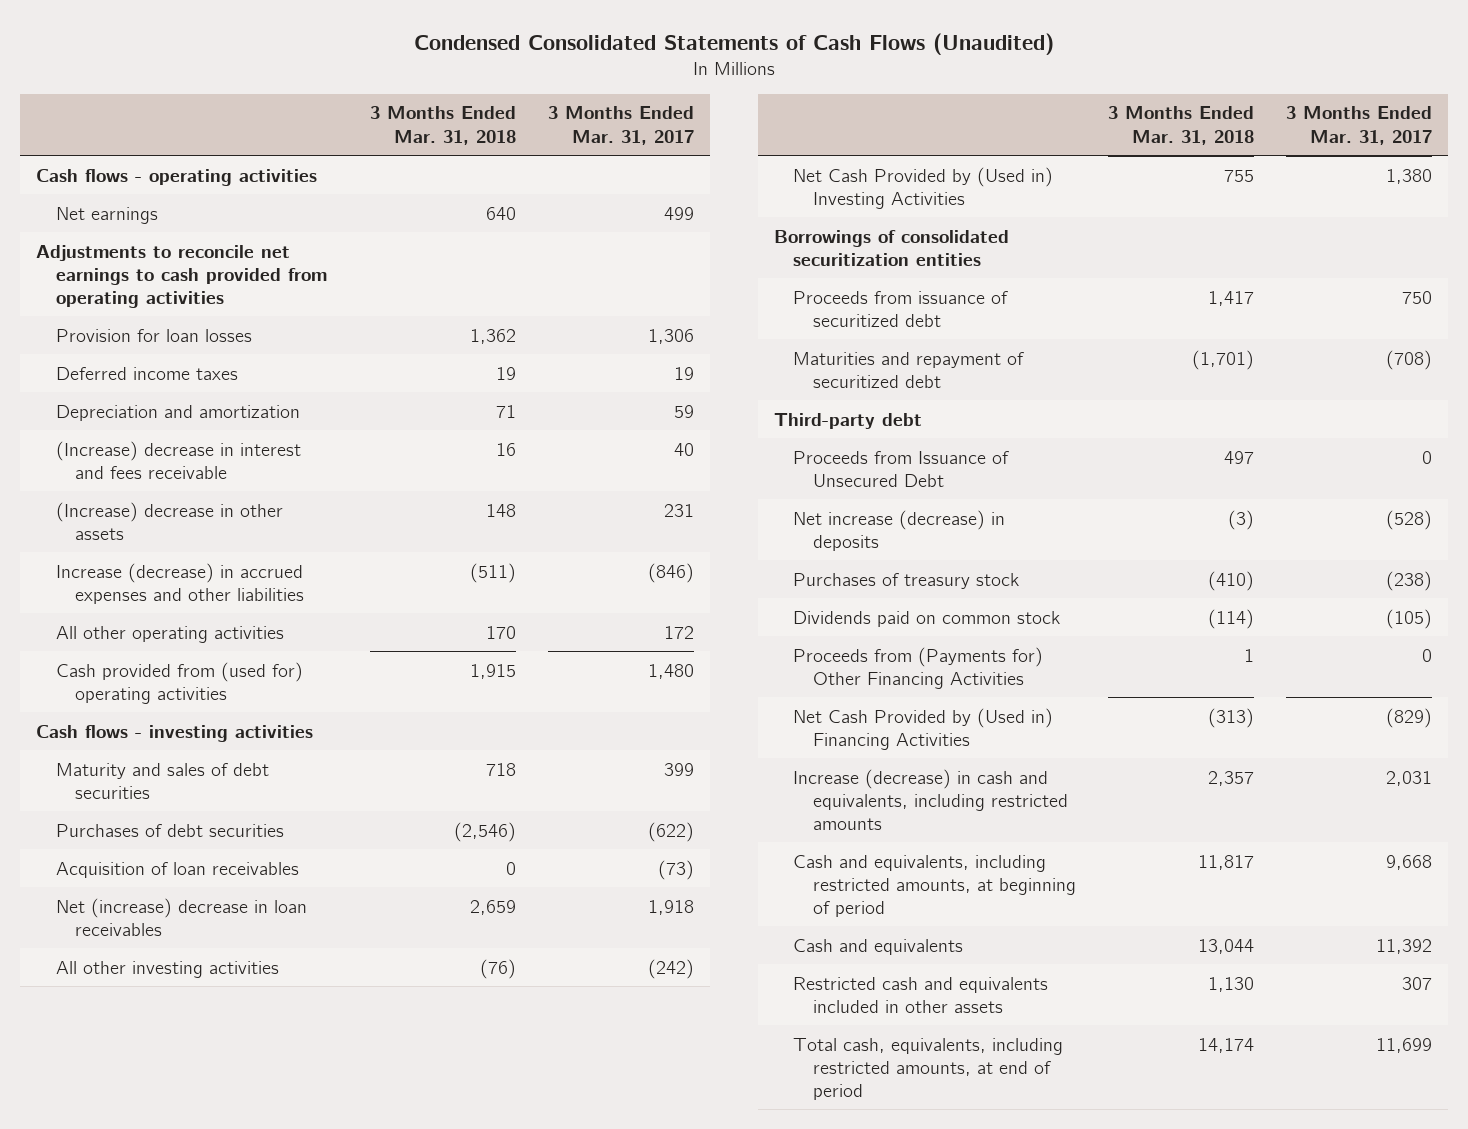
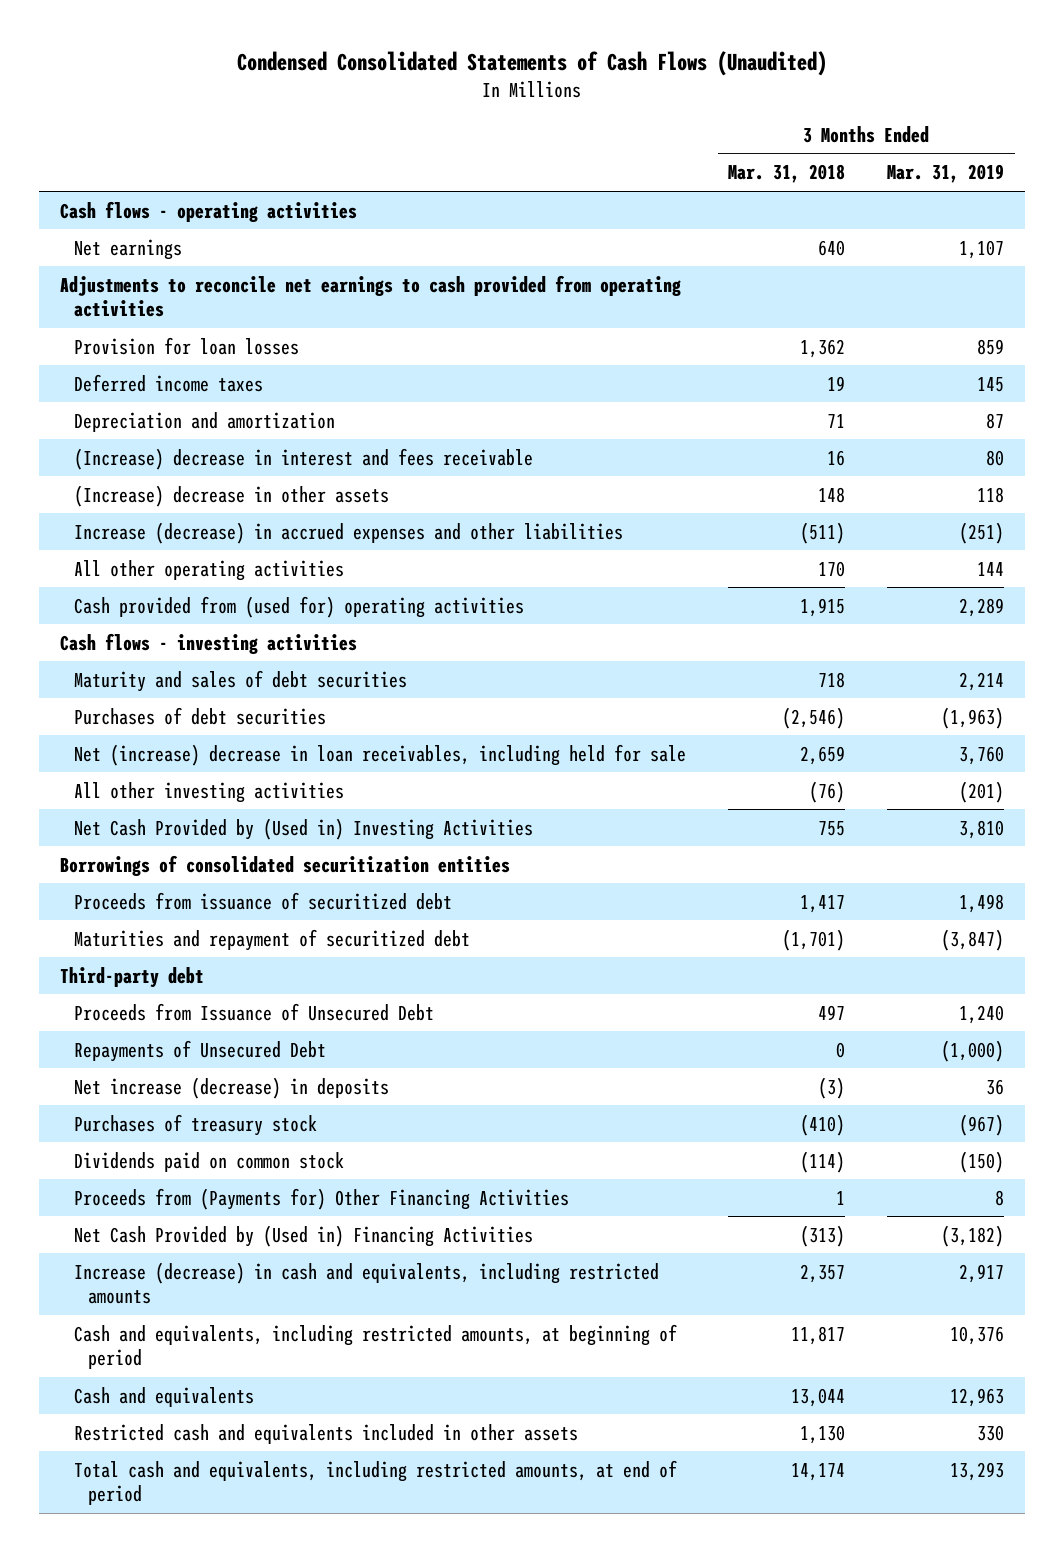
- | 3 Months Ended Mar. 31, 2018 | 3 Months Ended Mar. 31, 2017
+ | 3 Months Ended Mar. 31, 2018 | 3 Months Ended Mar. 31, 2019
- Acquisition of loan receivables | 0 | (73)
- Net (increase) decrease in loan receivables | 2,659 | 1,918
+ Net (increase) decrease in loan receivables, including held for sale | 2,659 | 3,760
+ Repayments of Unsecured Debt | 0 | (1,000)
- Total cash, equivalents, including restricted amounts, at end of period | 14,174 | 11,699
+ Total cash and equivalents, including restricted amounts, at end of period | 14,174 | 13,293

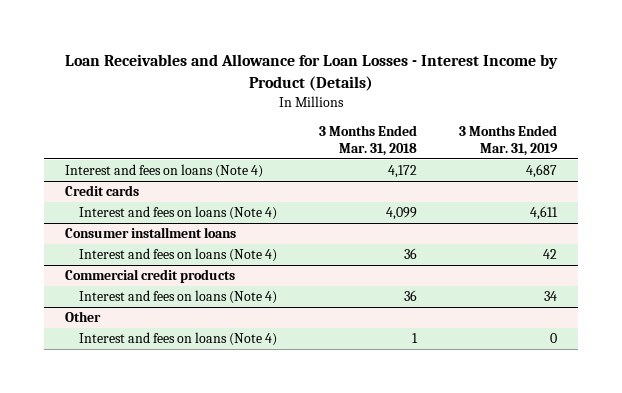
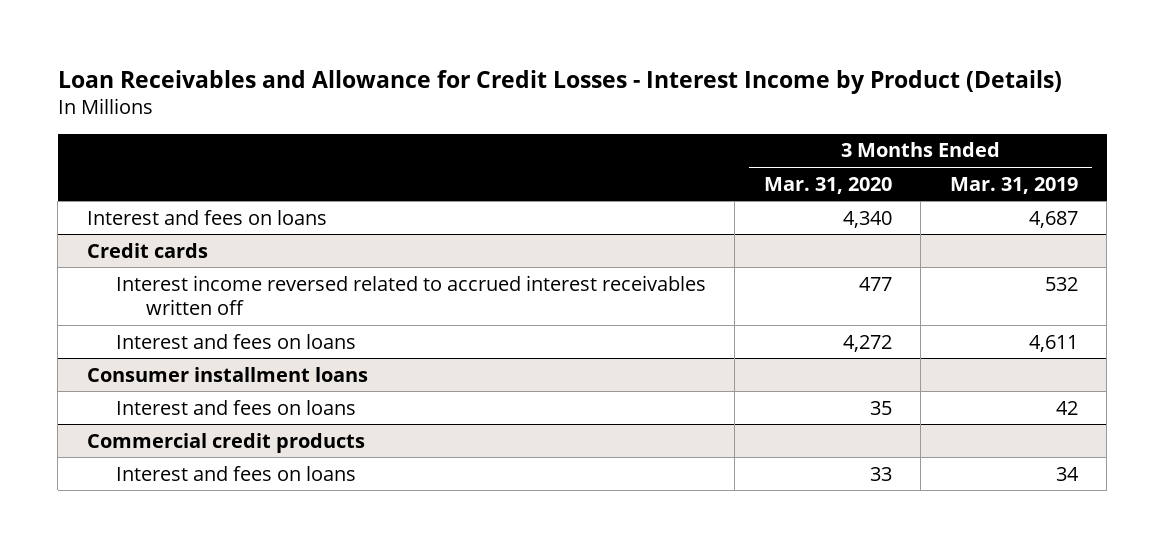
- Loan Receivables and Allowance for Loan Losses - Interest Income by Product (Details)
+ Loan Receivables and Allowance for Credit Losses - Interest Income by Product (Details)
- | 3 Months Ended Mar. 31, 2018 | 3 Months Ended Mar. 31, 2019
+ | 3 Months Ended Mar. 31, 2020 | 3 Months Ended Mar. 31, 2019
- Interest and fees on loans (Note 4) | 4,172 | 4,687
+ Interest and fees on loans | 4,340 | 4,687
@ Credit cards
- Interest and fees on loans (Note 4) | 4,099 | 4,611
+ Interest income reversed related to accrued interest receivables written off | 477 | 532
+ Interest and fees on loans | 4,272 | 4,611
@ Consumer installment loans
- Interest and fees on loans (Note 4) | 36 | 42
+ Interest and fees on loans | 35 | 42
@ Commercial credit products
- Interest and fees on loans (Note 4) | 36 | 34
- Other
- Interest and fees on loans (Note 4) | 1 | 0
@ Commercial credit products
+ Interest and fees on loans | 33 | 34

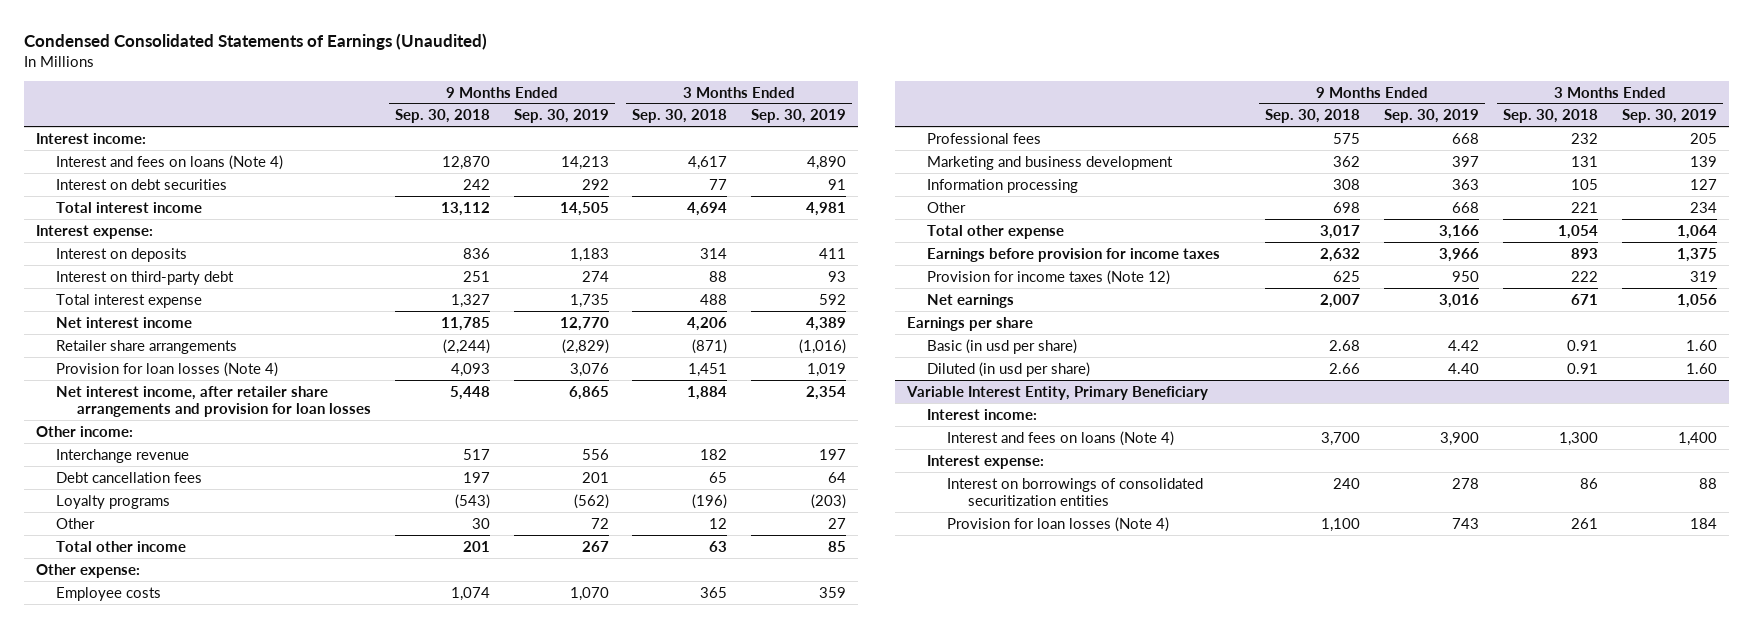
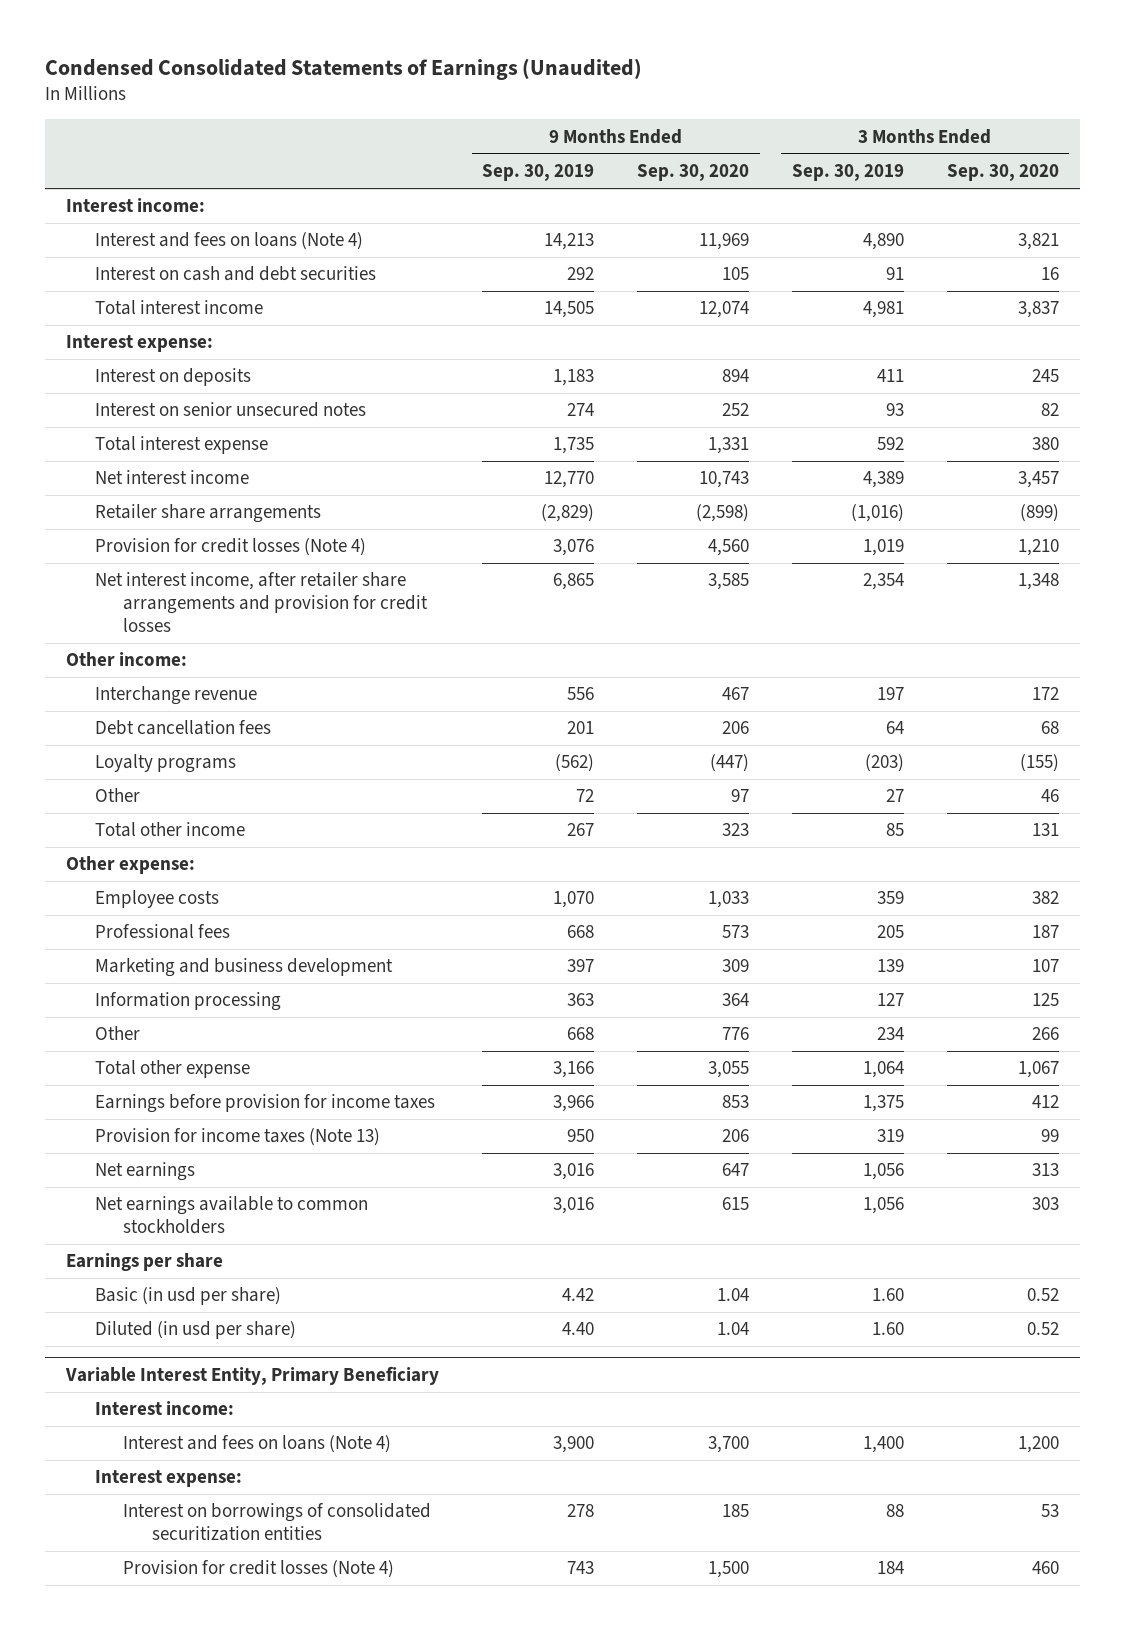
- | 9 Months Ended Sep. 30, 2018 | 9 Months Ended Sep. 30, 2019 | 3 Months Ended Sep. 30, 2018 | 3 Months Ended Sep. 30, 2019
+ | 9 Months Ended Sep. 30, 2019 | 9 Months Ended Sep. 30, 2020 | 3 Months Ended Sep. 30, 2019 | 3 Months Ended Sep. 30, 2020
- Interest on debt securities | 242 | 292 | 77 | 91
+ Interest on cash and debt securities | 292 | 105 | 91 | 16
- Interest on third-party debt | 251 | 274 | 88 | 93
+ Interest on senior unsecured notes | 274 | 252 | 93 | 82
- Provision for loan losses (Note 4) | 4,093 | 3,076 | 1,451 | 1,019
- Net interest income, after retailer share arrangements and provision for loan losses | 5,448 | 6,865 | 1,884 | 2,354
+ Provision for credit losses (Note 4) | 3,076 | 4,560 | 1,019 | 1,210
+ Net interest income, after retailer share arrangements and provision for credit losses | 6,865 | 3,585 | 2,354 | 1,348
- Provision for income taxes (Note 12) | 625 | 950 | 222 | 319
+ Provision for income taxes (Note 13) | 950 | 206 | 319 | 99
+ Net earnings available to common stockholders | 3,016 | 615 | 1,056 | 303
@ Variable Interest Entity, Primary Beneficiary
- Provision for loan losses (Note 4) | 1,100 | 743 | 261 | 184
+ Provision for credit losses (Note 4) | 743 | 1,500 | 184 | 460

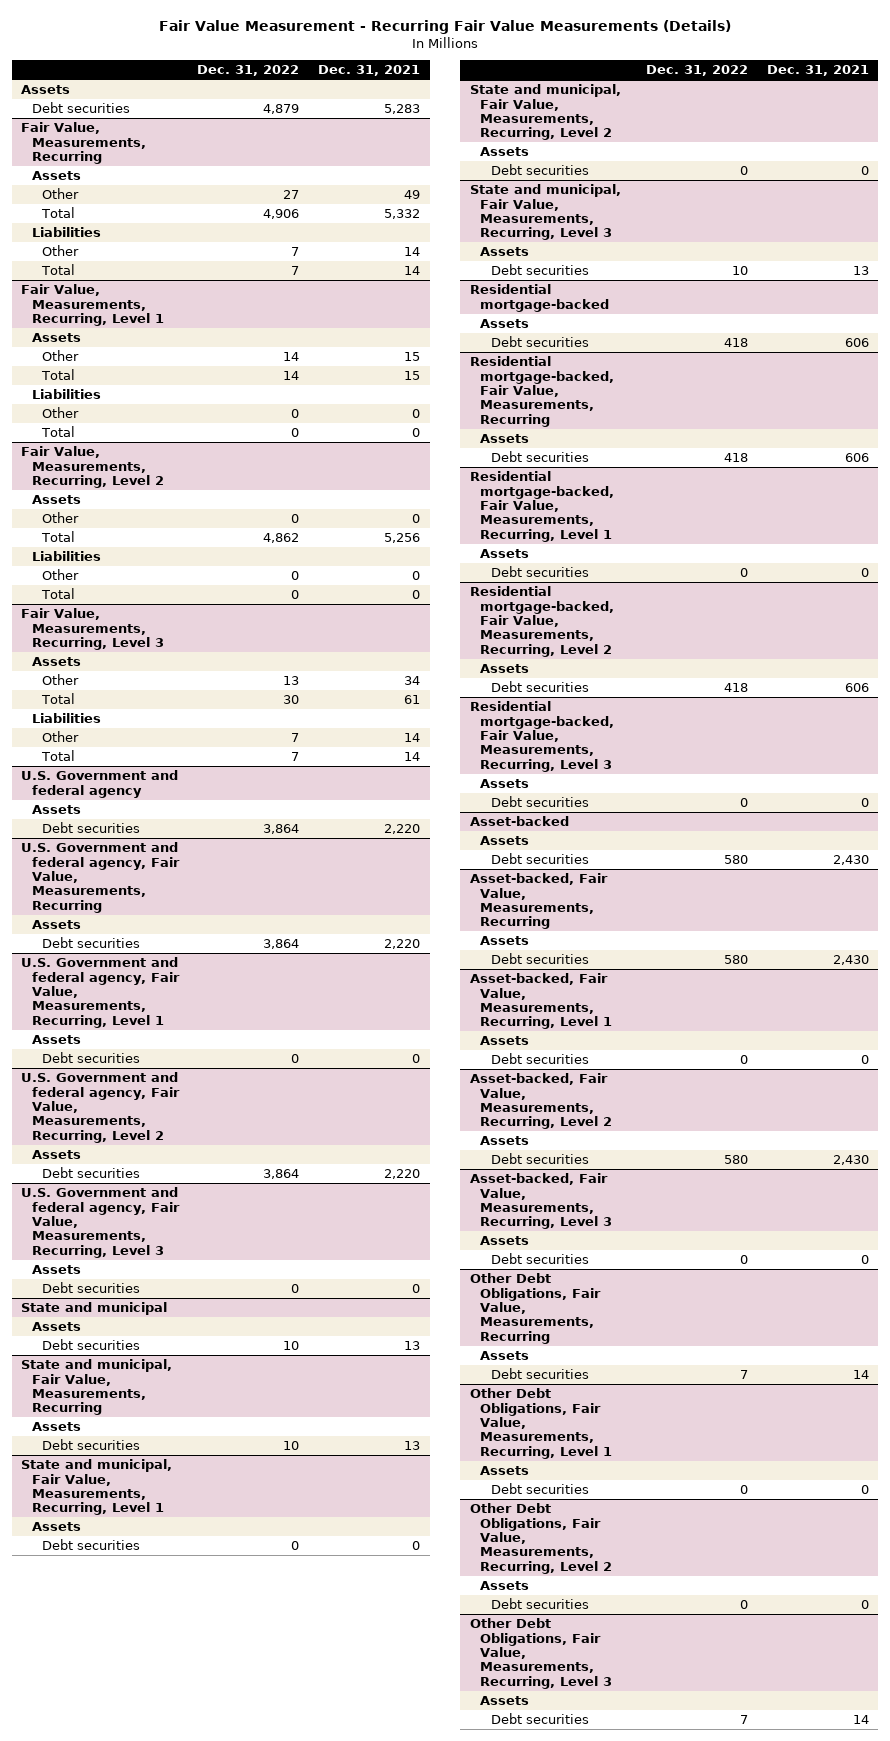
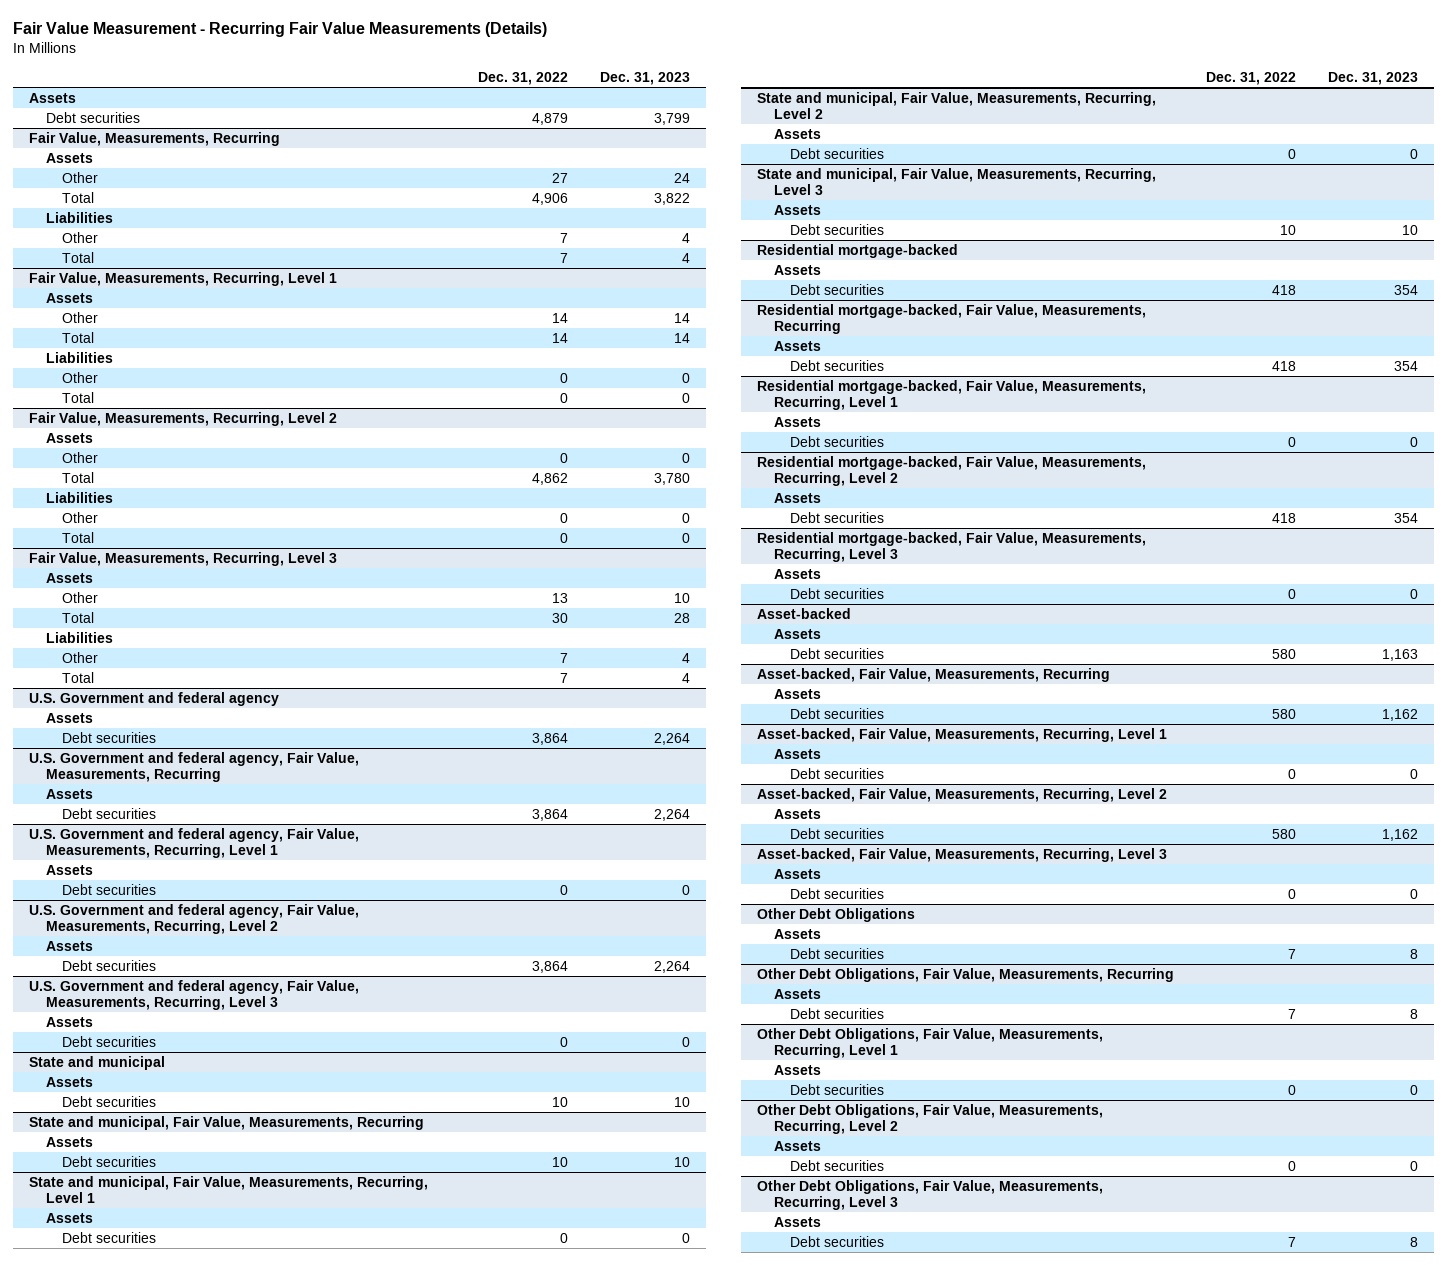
- | Dec. 31, 2022 | Dec. 31, 2021
+ | Dec. 31, 2022 | Dec. 31, 2023
+ Other Debt Obligations
+ Assets
+ Debt securities | 7 | 8

